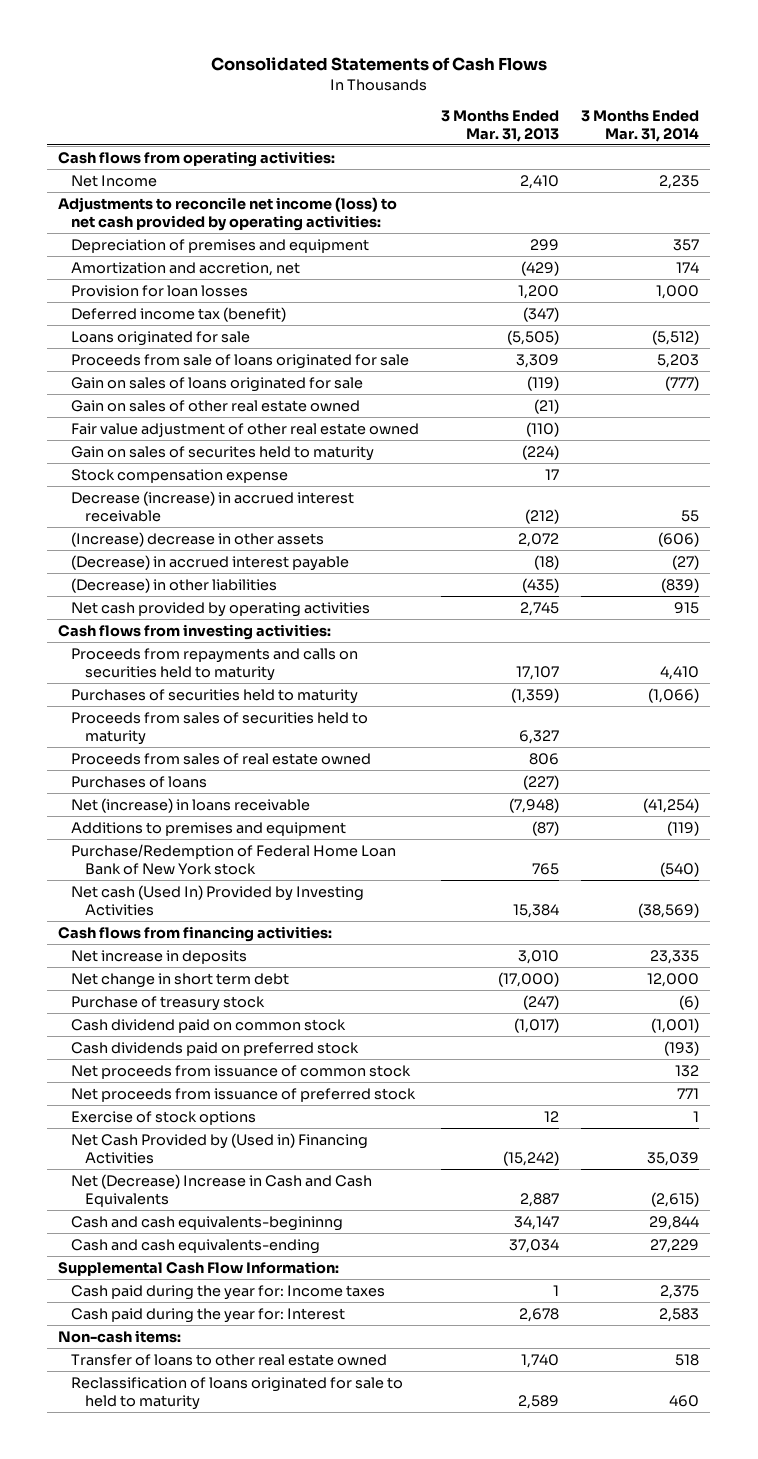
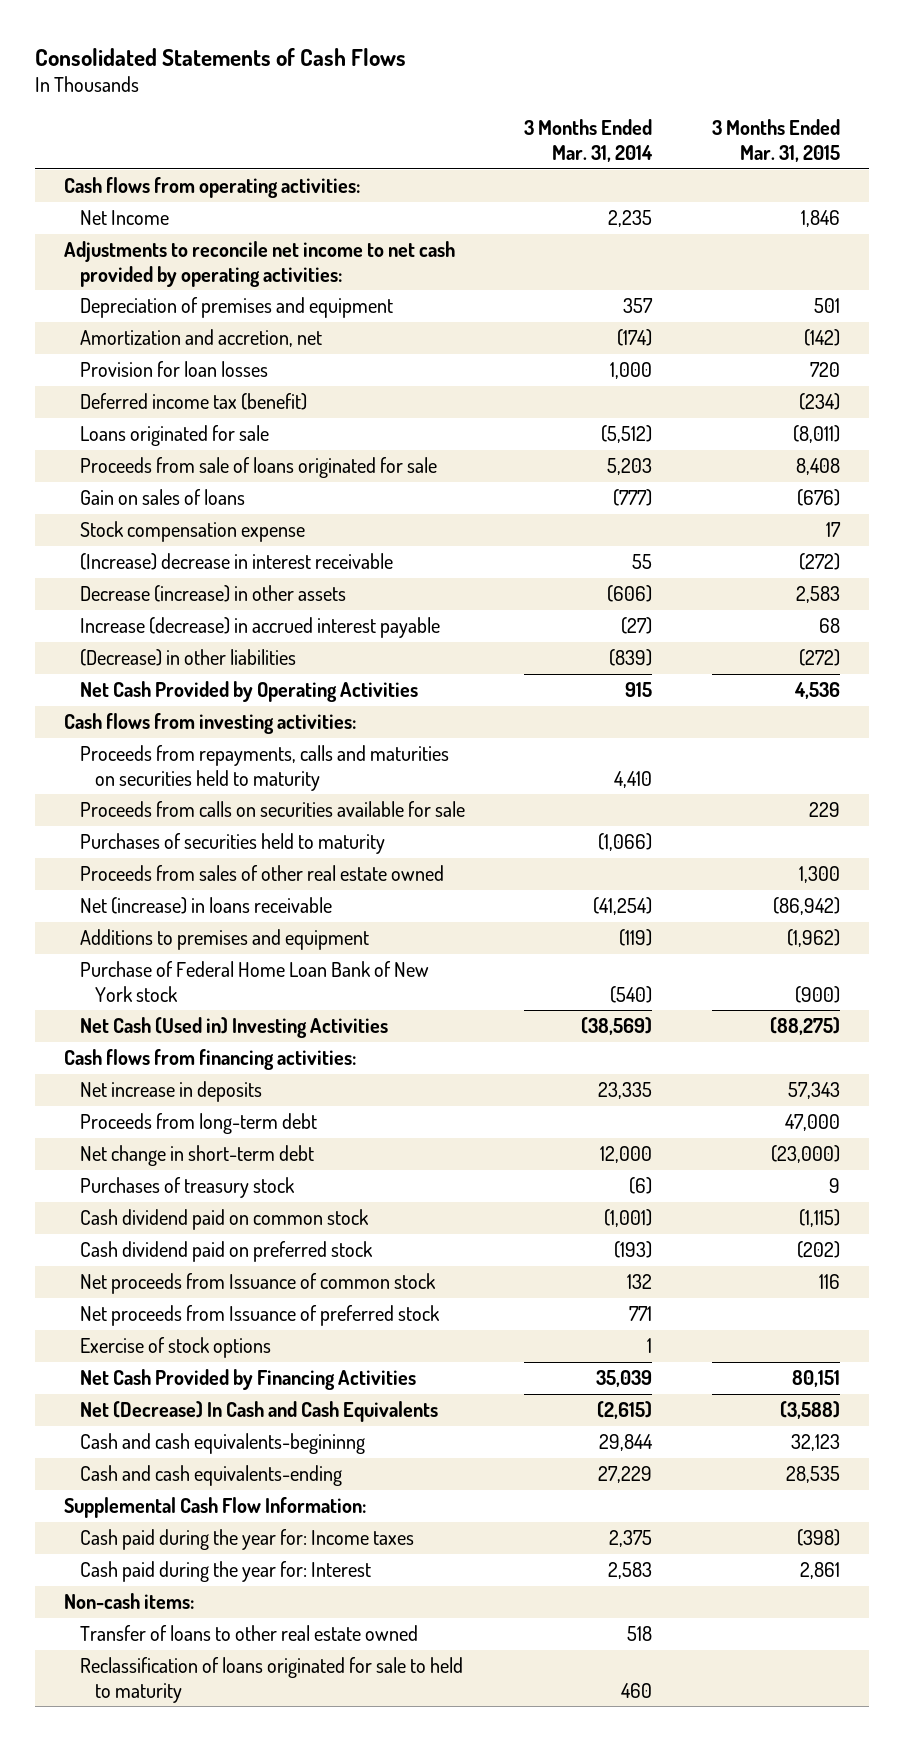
- | 3 Months Ended Mar. 31, 2013 | 3 Months Ended Mar. 31, 2014
+ | 3 Months Ended Mar. 31, 2014 | 3 Months Ended Mar. 31, 2015
- Adjustments to reconcile net income (loss) to net cash provided by operating activities:
+ Adjustments to reconcile net income to net cash provided by operating activities:
- Amortization and accretion, net | (429) | 174
+ Amortization and accretion, net | (174) | (142)
- Gain on sales of loans originated for sale | (119) | (777)
- Gain on sales of other real estate owned | (21) |
- Fair value adjustment of other real estate owned | (110) |
- Gain on sales of securites held to maturity | (224) |
+ Gain on sales of loans | (777) | (676)
- Decrease (increase) in accrued interest receivable | (212) | 55
- (Increase) decrease in other assets | 2,072 | (606)
- (Decrease) in accrued interest payable | (18) | (27)
+ (Increase) decrease in interest receivable | 55 | (272)
+ Decrease (increase) in other assets | (606) | 2,583
+ Increase (decrease) in accrued interest payable | (27) | 68
- Net cash provided by operating activities | 2,745 | 915
+ Net Cash Provided by Operating Activities | 915 | 4,536
- Proceeds from repayments and calls on securities held to maturity | 17,107 | 4,410
+ Proceeds from repayments, calls and maturities on securities held to maturity | 4,410 |
+ Proceeds from calls on securities available for sale | | 229
- Proceeds from sales of securities held to maturity | 6,327 |
- Proceeds from sales of real estate owned | 806 |
- Purchases of loans | (227) |
+ Proceeds from sales of other real estate owned | | 1,300
- Purchase/Redemption of Federal Home Loan Bank of New York stock | 765 | (540)
- Net cash (Used In) Provided by Investing Activities | 15,384 | (38,569)
+ Purchase of Federal Home Loan Bank of New York stock | (540) | (900)
+ Net Cash (Used in) Investing Activities | (38,569) | (88,275)
- Net change in short term debt | (17,000) | 12,000
- Purchase of treasury stock | (247) | (6)
+ Proceeds from long-term debt | | 47,000
+ Net change in short-term debt | 12,000 | (23,000)
+ Purchases of treasury stock | (6) | 9
- Cash dividends paid on preferred stock | | (193)
- Net proceeds from issuance of common stock | | 132
- Net proceeds from issuance of preferred stock | | 771
+ Cash dividend paid on preferred stock | (193) | (202)
+ Net proceeds from Issuance of common stock | 132 | 116
+ Net proceeds from Issuance of preferred stock | 771 |
- Net Cash Provided by (Used in) Financing Activities | (15,242) | 35,039
- Net (Decrease) Increase in Cash and Cash Equivalents | 2,887 | (2,615)
+ Net Cash Provided by Financing Activities | 35,039 | 80,151
+ Net (Decrease) In Cash and Cash Equivalents | (2,615) | (3,588)

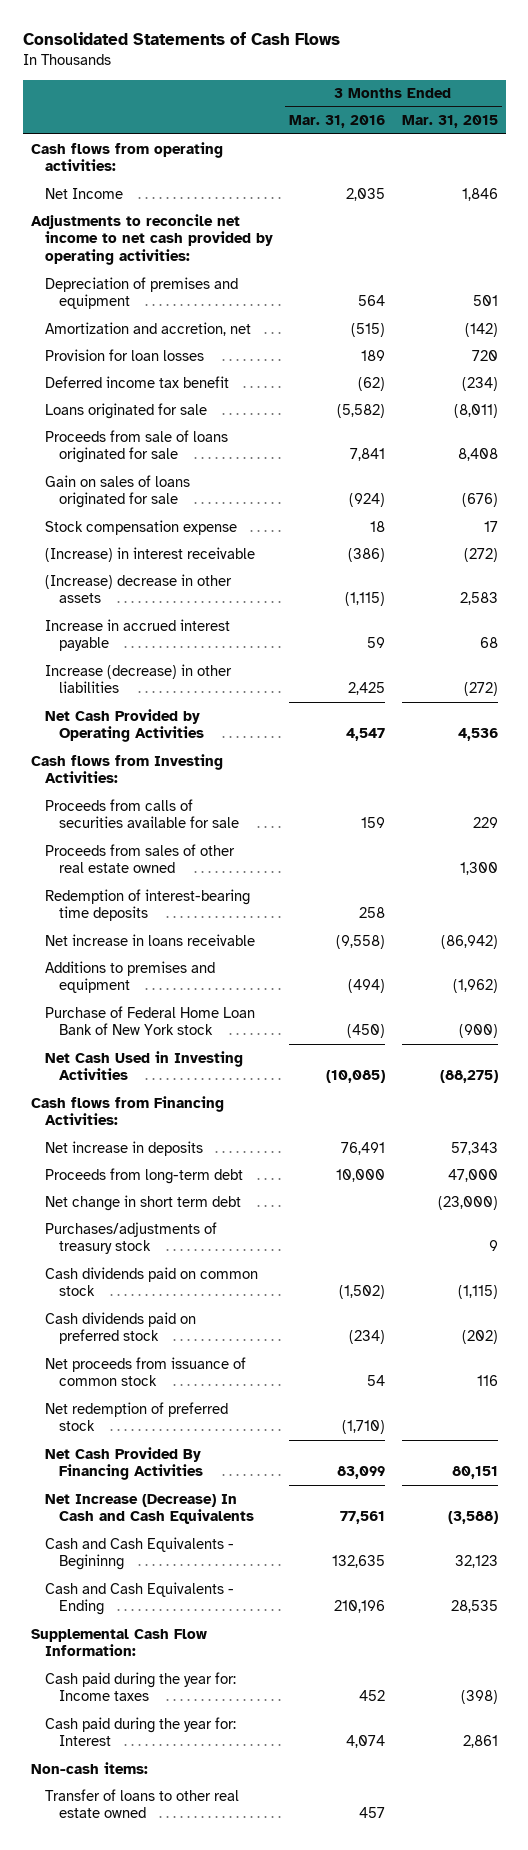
- | 3 Months Ended Mar. 31, 2014 | 3 Months Ended Mar. 31, 2015
+ | 3 Months Ended Mar. 31, 2016 | 3 Months Ended Mar. 31, 2015
- Deferred income tax (benefit) | | (234)
+ Deferred income tax benefit | (62) | (234)
- Gain on sales of loans | (777) | (676)
+ Gain on sales of loans originated for sale | (924) | (676)
- (Increase) decrease in interest receivable | 55 | (272)
- Decrease (increase) in other assets | (606) | 2,583
- Increase (decrease) in accrued interest payable | (27) | 68
- (Decrease) in other liabilities | (839) | (272)
+ (Increase) in interest receivable | (386) | (272)
+ (Increase) decrease in other assets | (1,115) | 2,583
+ Increase in accrued interest payable | 59 | 68
+ Increase (decrease) in other liabilities | 2,425 | (272)
- Cash flows from investing activities:
- Proceeds from repayments, calls and maturities on securities held to maturity | 4,410 |
- Proceeds from calls on securities available for sale | | 229
- Purchases of securities held to maturity | (1,066) |
+ Cash flows from Investing Activities:
+ Proceeds from calls of securities available for sale | 159 | 229
- Net (increase) in loans receivable | (41,254) | (86,942)
+ Redemption of interest-bearing time deposits | 258 |
+ Net increase in loans receivable | (9,558) | (86,942)
- Net Cash (Used in) Investing Activities | (38,569) | (88,275)
- Cash flows from financing activities:
+ Net Cash Used in Investing Activities | (10,085) | (88,275)
+ Cash flows from Financing Activities:
- Net change in short-term debt | 12,000 | (23,000)
- Purchases of treasury stock | (6) | 9
- Cash dividend paid on common stock | (1,001) | (1,115)
- Cash dividend paid on preferred stock | (193) | (202)
- Net proceeds from Issuance of common stock | 132 | 116
- Net proceeds from Issuance of preferred stock | 771 |
- Exercise of stock options | 1 |
- Net Cash Provided by Financing Activities | 35,039 | 80,151
- Net (Decrease) In Cash and Cash Equivalents | (2,615) | (3,588)
- Cash and cash equivalents-begininng | 29,844 | 32,123
- Cash and cash equivalents-ending | 27,229 | 28,535
+ Net change in short term debt | | (23,000)
+ Purchases/adjustments of treasury stock | | 9
+ Cash dividends paid on common stock | (1,502) | (1,115)
+ Cash dividends paid on preferred stock | (234) | (202)
+ Net proceeds from issuance of common stock | 54 | 116
+ Net redemption of preferred stock | (1,710) |
+ Net Cash Provided By Financing Activities | 83,099 | 80,151
+ Net Increase (Decrease) In Cash and Cash Equivalents | 77,561 | (3,588)
+ Cash and Cash Equivalents - Begininng | 132,635 | 32,123
+ Cash and Cash Equivalents - Ending | 210,196 | 28,535
- Reclassification of loans originated for sale to held to maturity | 460 |

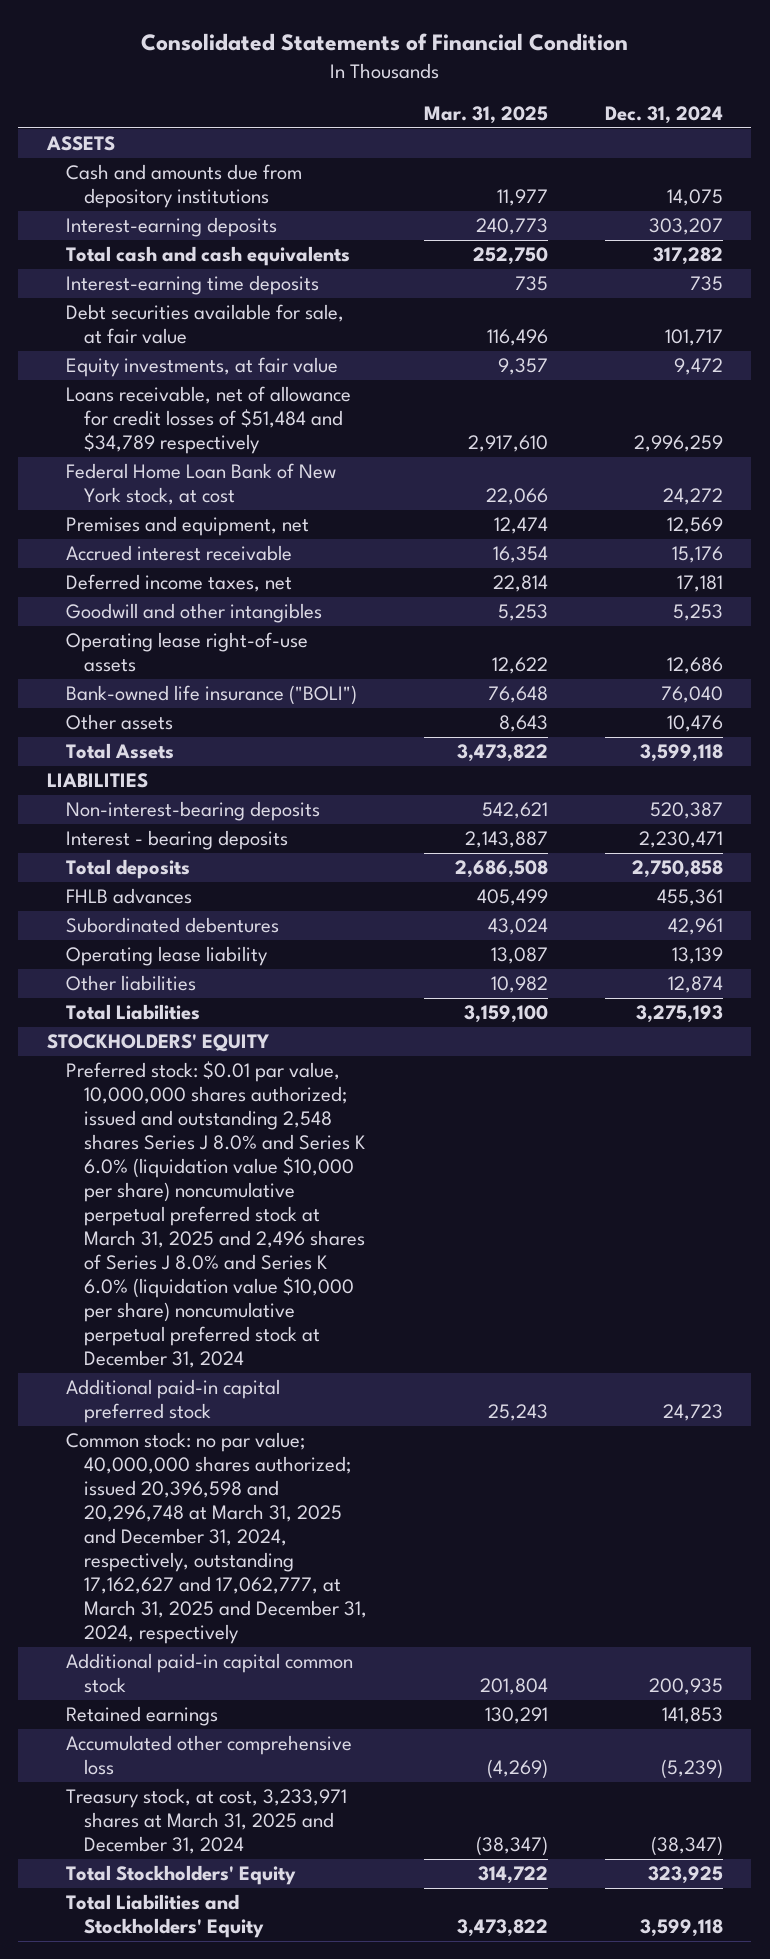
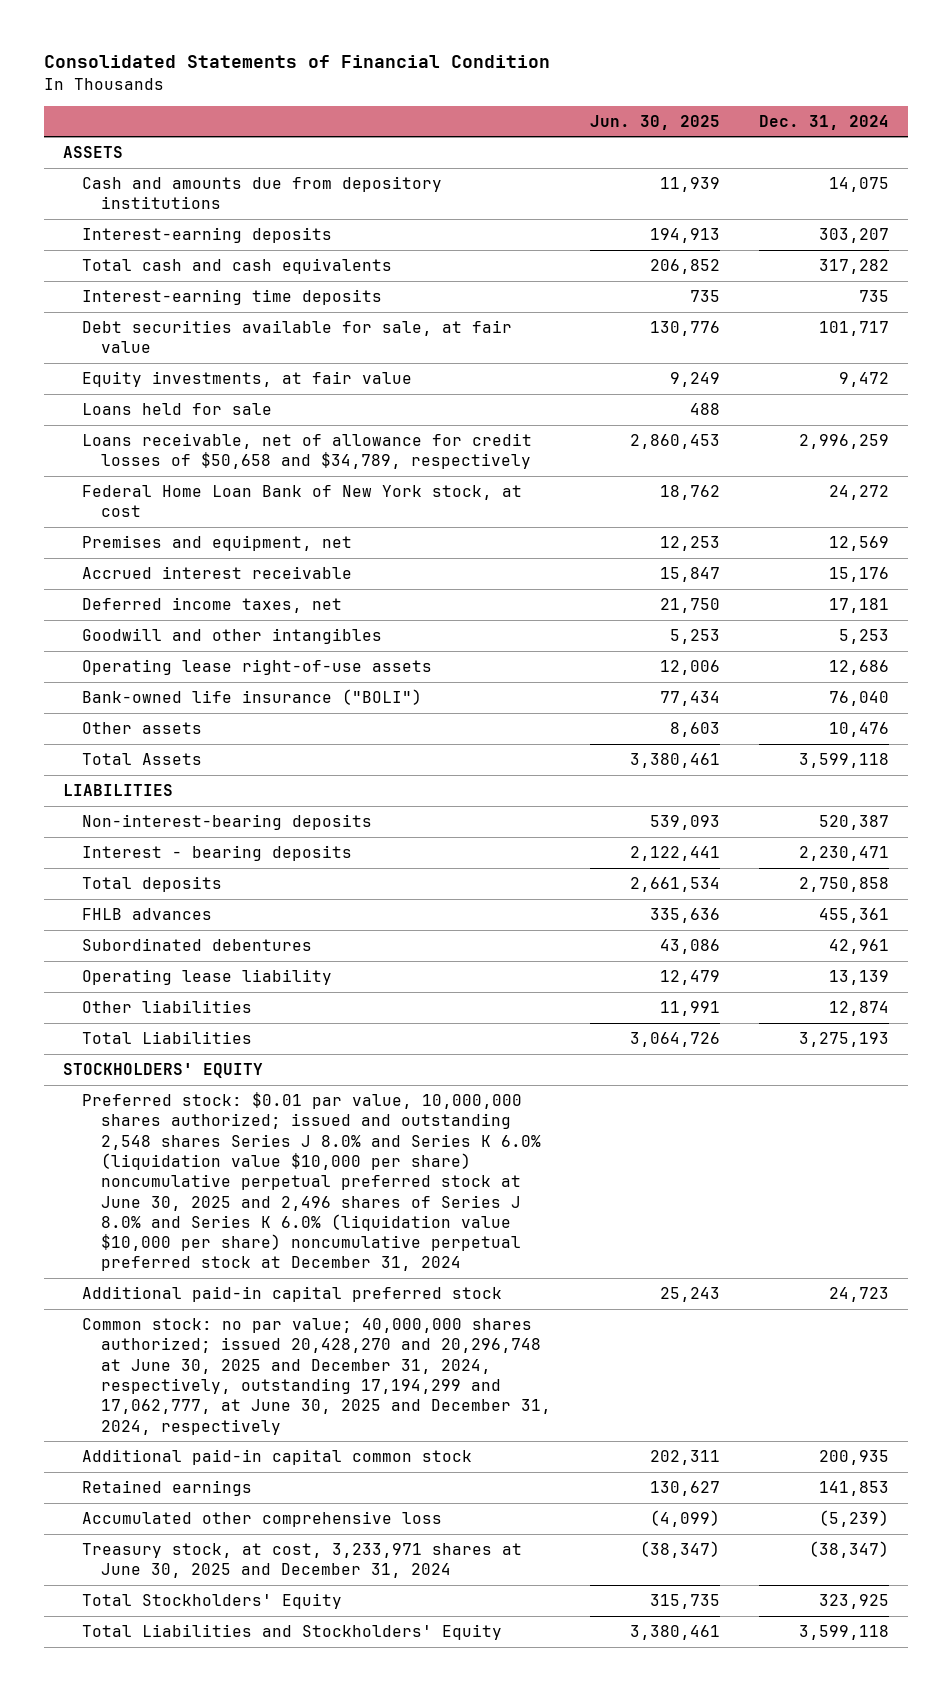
- | Mar. 31, 2025 | Dec. 31, 2024
+ | Jun. 30, 2025 | Dec. 31, 2024
- Loans receivable, net of allowance for credit losses of $51,484 and $34,789 respectively | 2,917,610 | 2,996,259
+ Loans held for sale | 488 |
+ Loans receivable, net of allowance for credit losses of $50,658 and $34,789, respectively | 2,860,453 | 2,996,259
- Preferred stock: $0.01 par value, 10,000,000 shares authorized; issued and outstanding 2,548 shares Series J 8.0% and Series K 6.0% (liquidation value $10,000 per share) noncumulative perpetual preferred stock at March 31, 2025 and 2,496 shares of Series J 8.0% and Series K 6.0% (liquidation value $10,000 per share) noncumulative perpetual preferred stock at December 31, 2024
+ Preferred stock: $0.01 par value, 10,000,000 shares authorized; issued and outstanding 2,548 shares Series J 8.0% and Series K 6.0% (liquidation value $10,000 per share) noncumulative perpetual preferred stock at June 30, 2025 and 2,496 shares of Series J 8.0% and Series K 6.0% (liquidation value $10,000 per share) noncumulative perpetual preferred stock at December 31, 2024
- Common stock: no par value; 40,000,000 shares authorized; issued 20,396,598 and 20,296,748 at March 31, 2025 and December 31, 2024, respectively, outstanding 17,162,627 and 17,062,777, at March 31, 2025 and December 31, 2024, respectively
+ Common stock: no par value; 40,000,000 shares authorized; issued 20,428,270 and 20,296,748 at June 30, 2025 and December 31, 2024, respectively, outstanding 17,194,299 and 17,062,777, at June 30, 2025 and December 31, 2024, respectively
- Treasury stock, at cost, 3,233,971 shares at March 31, 2025 and December 31, 2024 | (38,347) | (38,347)
+ Treasury stock, at cost, 3,233,971 shares at June 30, 2025 and December 31, 2024 | (38,347) | (38,347)

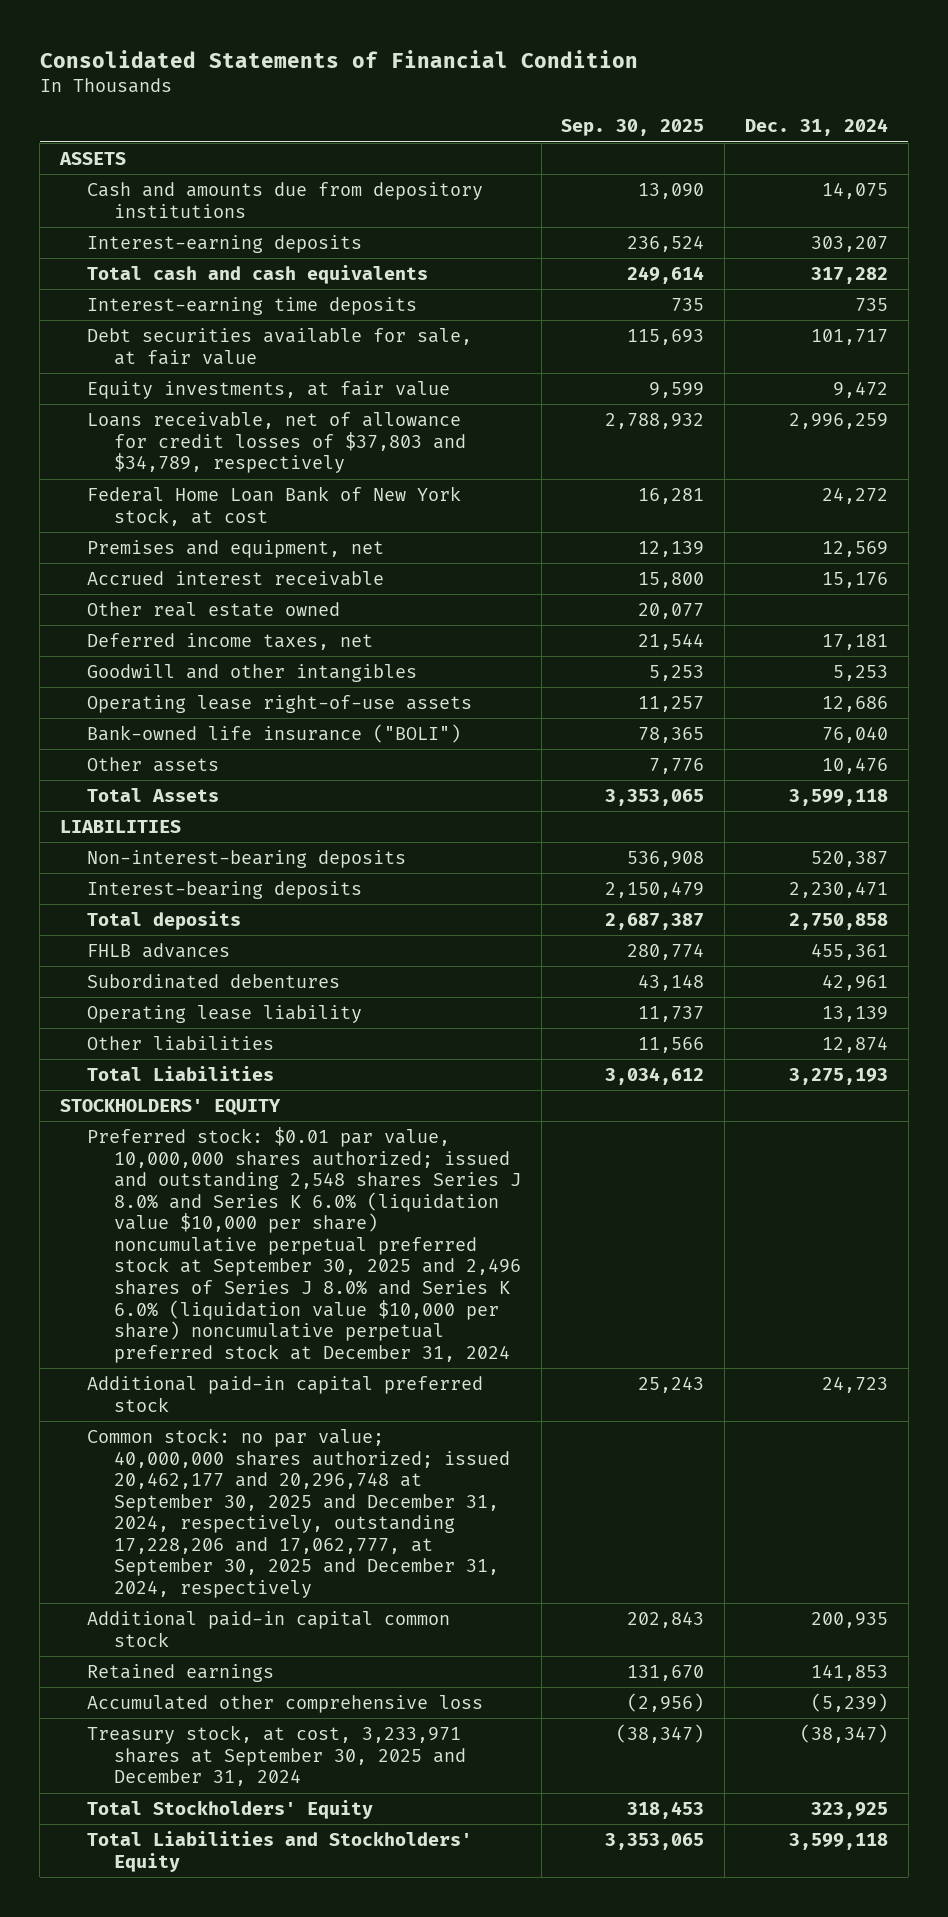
- | Jun. 30, 2025 | Dec. 31, 2024
+ | Sep. 30, 2025 | Dec. 31, 2024
- Loans held for sale | 488 |
- Loans receivable, net of allowance for credit losses of $50,658 and $34,789, respectively | 2,860,453 | 2,996,259
+ Loans receivable, net of allowance for credit losses of $37,803 and $34,789, respectively | 2,788,932 | 2,996,259
+ Other real estate owned | 20,077 |
- Interest - bearing deposits | 2,122,441 | 2,230,471
+ Interest-bearing deposits | 2,150,479 | 2,230,471
- Preferred stock: $0.01 par value, 10,000,000 shares authorized; issued and outstanding 2,548 shares Series J 8.0% and Series K 6.0% (liquidation value $10,000 per share) noncumulative perpetual preferred stock at June 30, 2025 and 2,496 shares of Series J 8.0% and Series K 6.0% (liquidation value $10,000 per share) noncumulative perpetual preferred stock at December 31, 2024
+ Preferred stock: $0.01 par value, 10,000,000 shares authorized; issued and outstanding 2,548 shares Series J 8.0% and Series K 6.0% (liquidation value $10,000 per share) noncumulative perpetual preferred stock at September 30, 2025 and 2,496 shares of Series J 8.0% and Series K 6.0% (liquidation value $10,000 per share) noncumulative perpetual preferred stock at December 31, 2024
- Common stock: no par value; 40,000,000 shares authorized; issued 20,428,270 and 20,296,748 at June 30, 2025 and December 31, 2024, respectively, outstanding 17,194,299 and 17,062,777, at June 30, 2025 and December 31, 2024, respectively
+ Common stock: no par value; 40,000,000 shares authorized; issued 20,462,177 and 20,296,748 at September 30, 2025 and December 31, 2024, respectively, outstanding 17,228,206 and 17,062,777, at September 30, 2025 and December 31, 2024, respectively
- Treasury stock, at cost, 3,233,971 shares at June 30, 2025 and December 31, 2024 | (38,347) | (38,347)
+ Treasury stock, at cost, 3,233,971 shares at September 30, 2025 and December 31, 2024 | (38,347) | (38,347)

